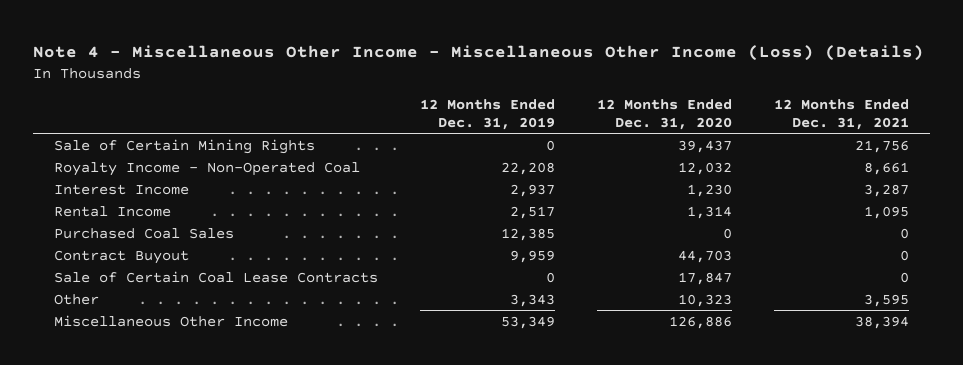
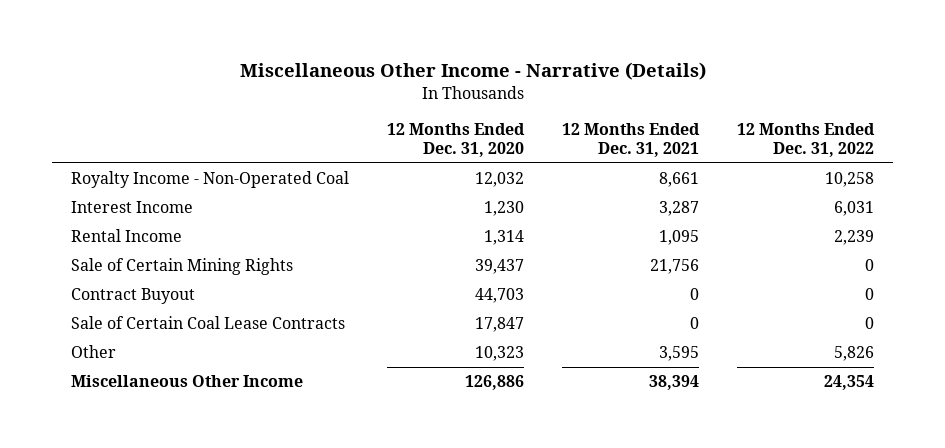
- Note 4 - Miscellaneous Other Income - Miscellaneous Other Income (Loss) (Details)
+ Miscellaneous Other Income - Narrative (Details)
- | 12 Months Ended Dec. 31, 2019 | 12 Months Ended Dec. 31, 2020 | 12 Months Ended Dec. 31, 2021
+ | 12 Months Ended Dec. 31, 2020 | 12 Months Ended Dec. 31, 2021 | 12 Months Ended Dec. 31, 2022
- Purchased Coal Sales | 12,385 | 0 | 0
moved down: Sale of Certain Mining Rights | 39,437 | 21,756 | 0

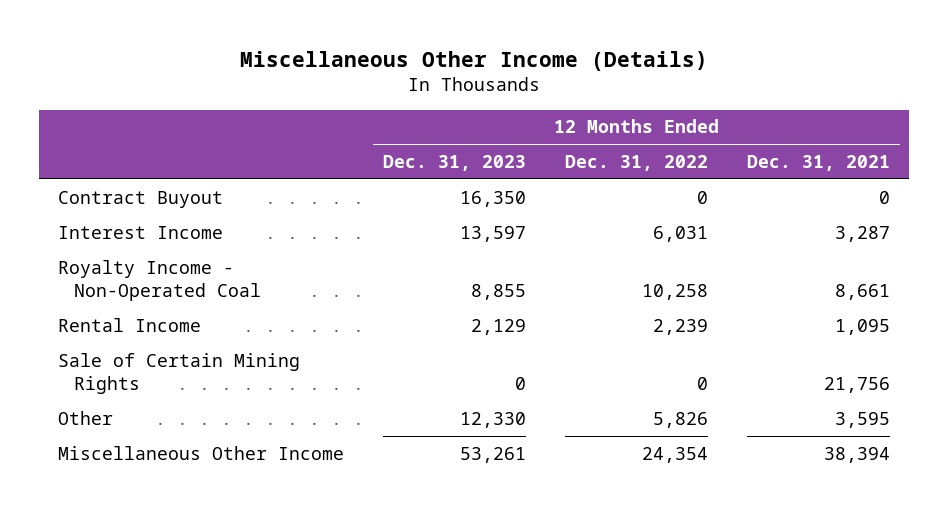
- Miscellaneous Other Income - Narrative (Details)
+ Miscellaneous Other Income (Details)
- | 12 Months Ended Dec. 31, 2020 | 12 Months Ended Dec. 31, 2021 | 12 Months Ended Dec. 31, 2022
+ | 12 Months Ended Dec. 31, 2023 | 12 Months Ended Dec. 31, 2022 | 12 Months Ended Dec. 31, 2021
moved up: Contract Buyout | 16,350 | 0 | 0
moved down: Royalty Income - Non-Operated Coal | 8,855 | 10,258 | 8,661
- Sale of Certain Coal Lease Contracts | 17,847 | 0 | 0

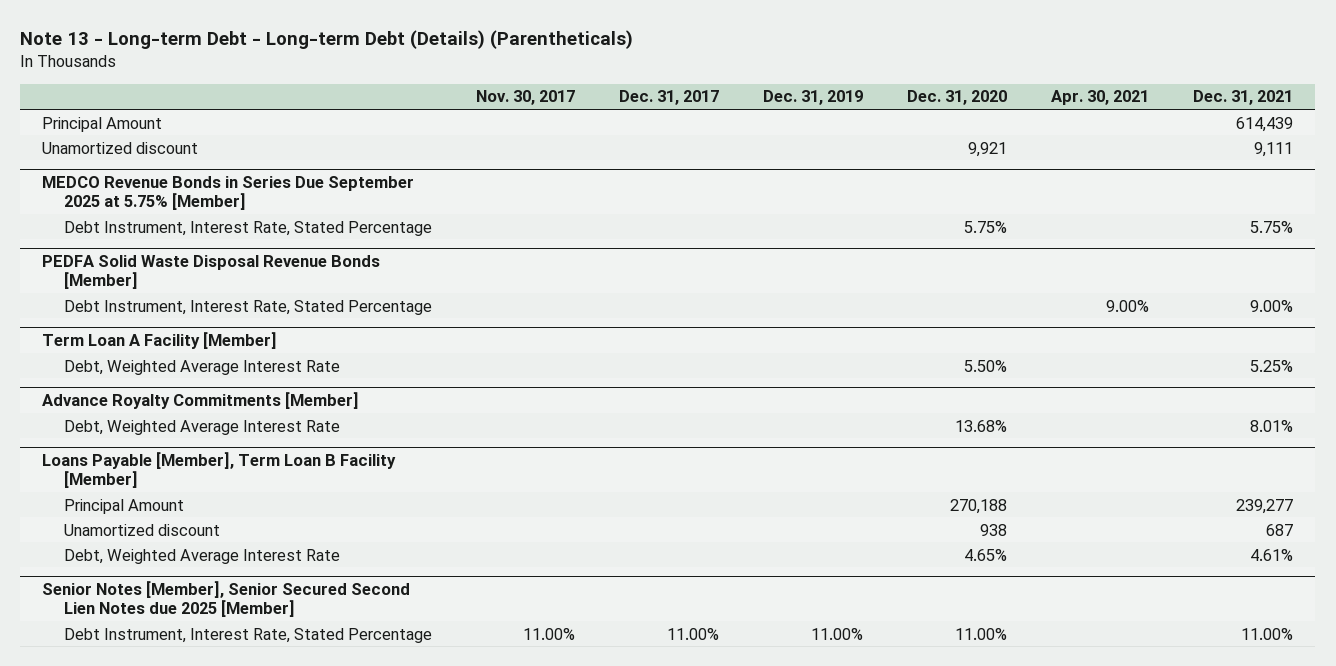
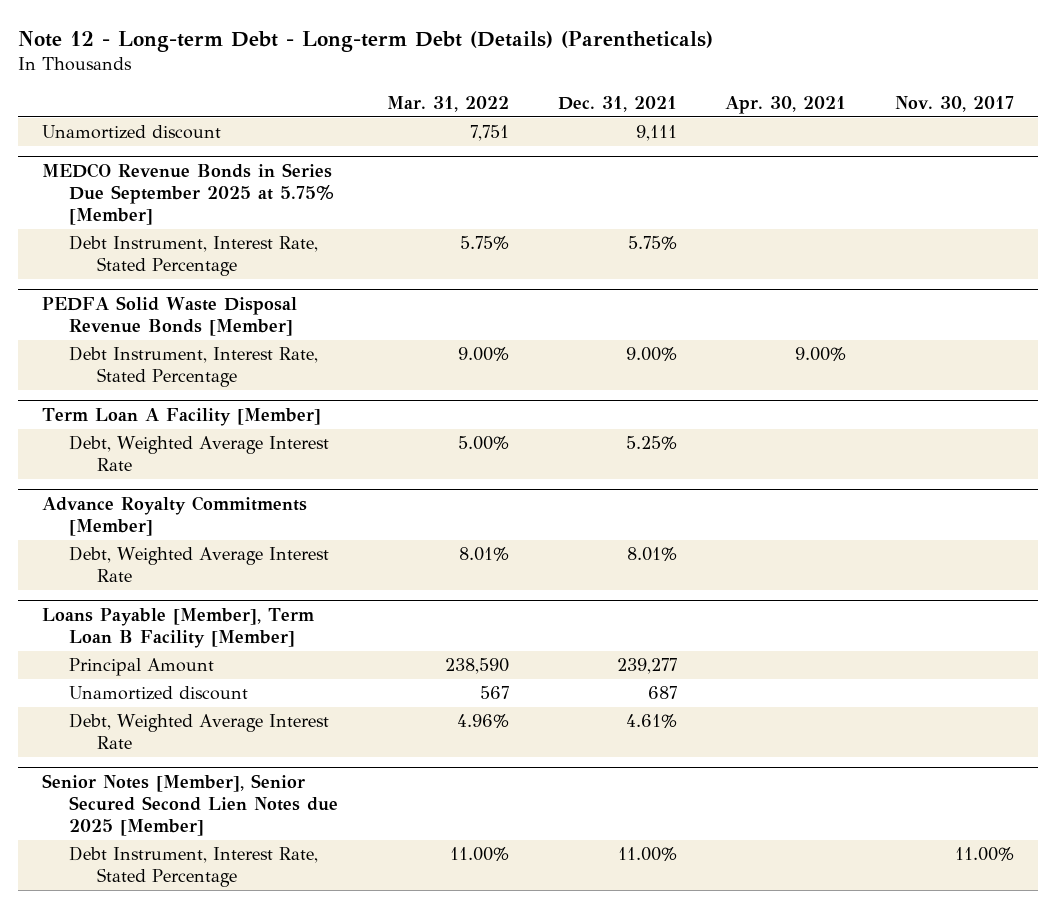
- Note 13 - Long-term Debt - Long-term Debt (Details) (Parentheticals)
+ Note 12 - Long-term Debt - Long-term Debt (Details) (Parentheticals)
- | Nov. 30, 2017 | Dec. 31, 2017 | Dec. 31, 2019 | Dec. 31, 2020 | Apr. 30, 2021 | Dec. 31, 2021
+ | Mar. 31, 2022 | Dec. 31, 2021 | Apr. 30, 2021 | Nov. 30, 2017
- Principal Amount | | | | | | 614,439

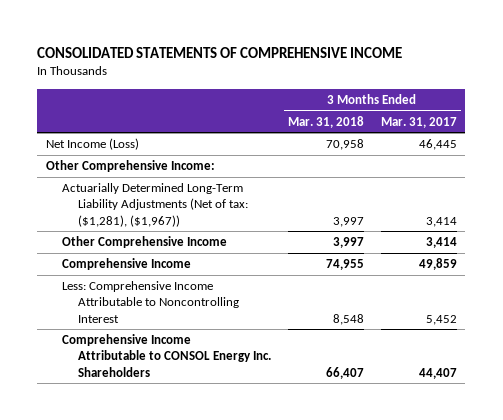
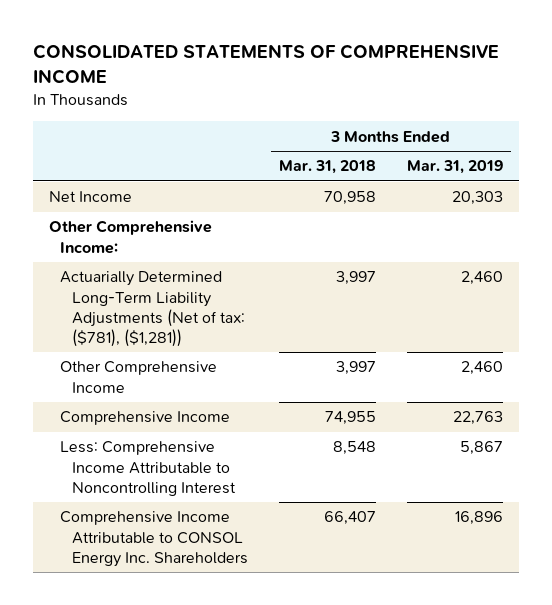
- | 3 Months Ended Mar. 31, 2018 | 3 Months Ended Mar. 31, 2017
+ | 3 Months Ended Mar. 31, 2018 | 3 Months Ended Mar. 31, 2019
- Net Income (Loss) | 70,958 | 46,445
+ Net Income | 70,958 | 20,303
- Actuarially Determined Long-Term Liability Adjustments (Net of tax: ($1,281), ($1,967)) | 3,997 | 3,414
+ Actuarially Determined Long-Term Liability Adjustments (Net of tax: ($781), ($1,281)) | 3,997 | 2,460

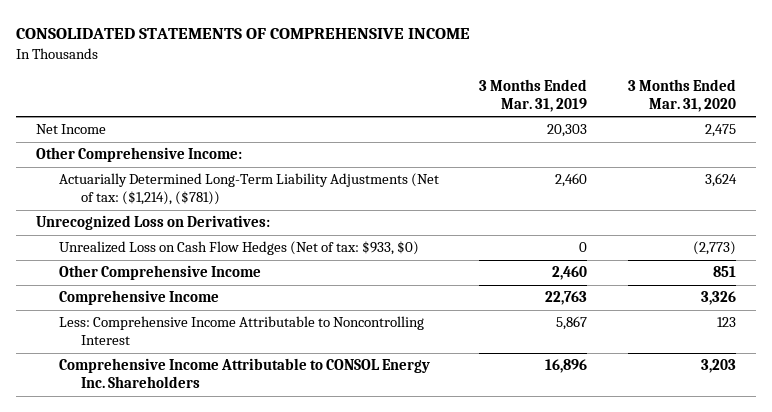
- | 3 Months Ended Mar. 31, 2018 | 3 Months Ended Mar. 31, 2019
+ | 3 Months Ended Mar. 31, 2019 | 3 Months Ended Mar. 31, 2020
- Actuarially Determined Long-Term Liability Adjustments (Net of tax: ($781), ($1,281)) | 3,997 | 2,460
+ Actuarially Determined Long-Term Liability Adjustments (Net of tax: ($1,214), ($781)) | 2,460 | 3,624
+ Unrecognized Loss on Derivatives:
+ Unrealized Loss on Cash Flow Hedges (Net of tax: $933, $0) | 0 | (2,773)

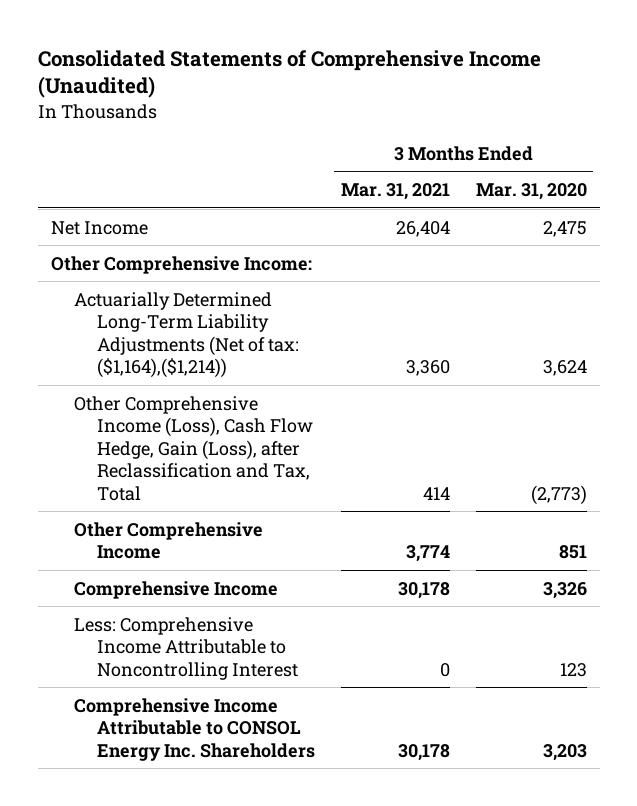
- CONSOLIDATED STATEMENTS OF COMPREHENSIVE INCOME
+ Consolidated Statements of Comprehensive Income (Unaudited)
- | 3 Months Ended Mar. 31, 2019 | 3 Months Ended Mar. 31, 2020
+ | 3 Months Ended Mar. 31, 2021 | 3 Months Ended Mar. 31, 2020
- Actuarially Determined Long-Term Liability Adjustments (Net of tax: ($1,214), ($781)) | 2,460 | 3,624
- Unrecognized Loss on Derivatives:
- Unrealized Loss on Cash Flow Hedges (Net of tax: $933, $0) | 0 | (2,773)
+ Actuarially Determined Long-Term Liability Adjustments (Net of tax: ($1,164),($1,214)) | 3,360 | 3,624
+ Other Comprehensive Income (Loss), Cash Flow Hedge, Gain (Loss), after Reclassification and Tax, Total | 414 | (2,773)

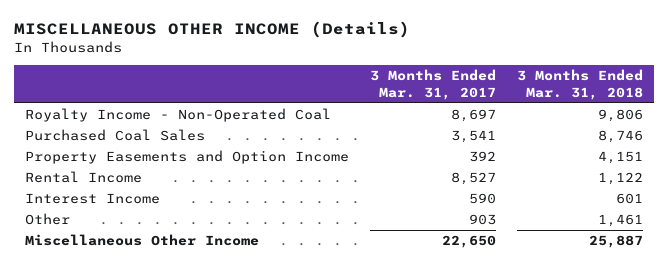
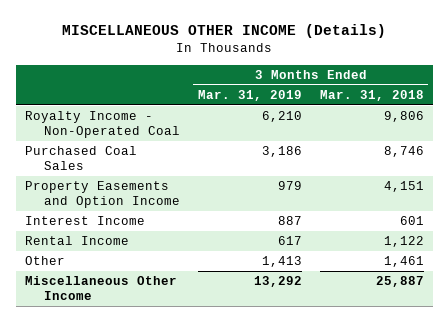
- | 3 Months Ended Mar. 31, 2017 | 3 Months Ended Mar. 31, 2018
+ | 3 Months Ended Mar. 31, 2019 | 3 Months Ended Mar. 31, 2018
moved down: Rental Income | 617 | 1,122

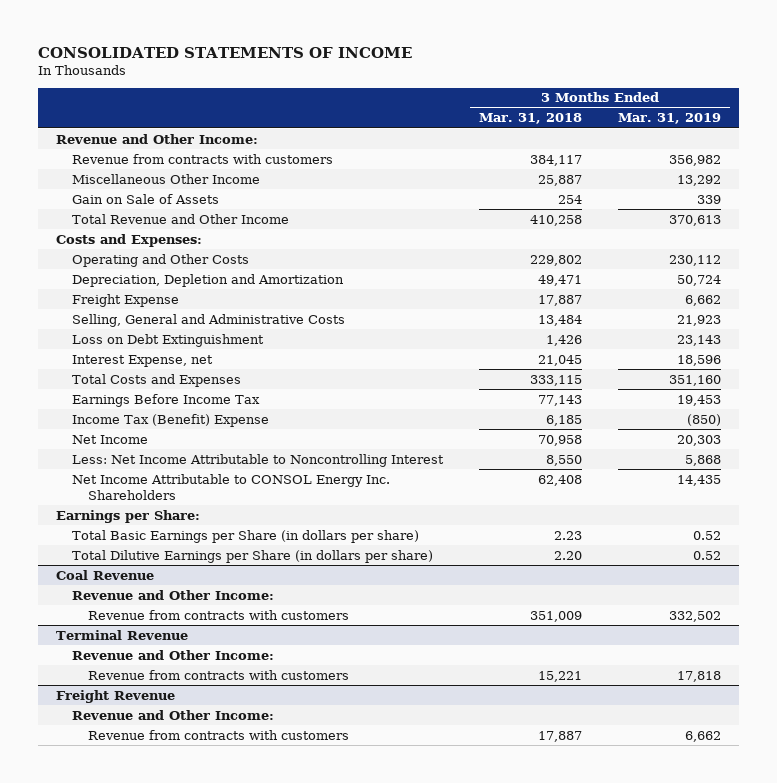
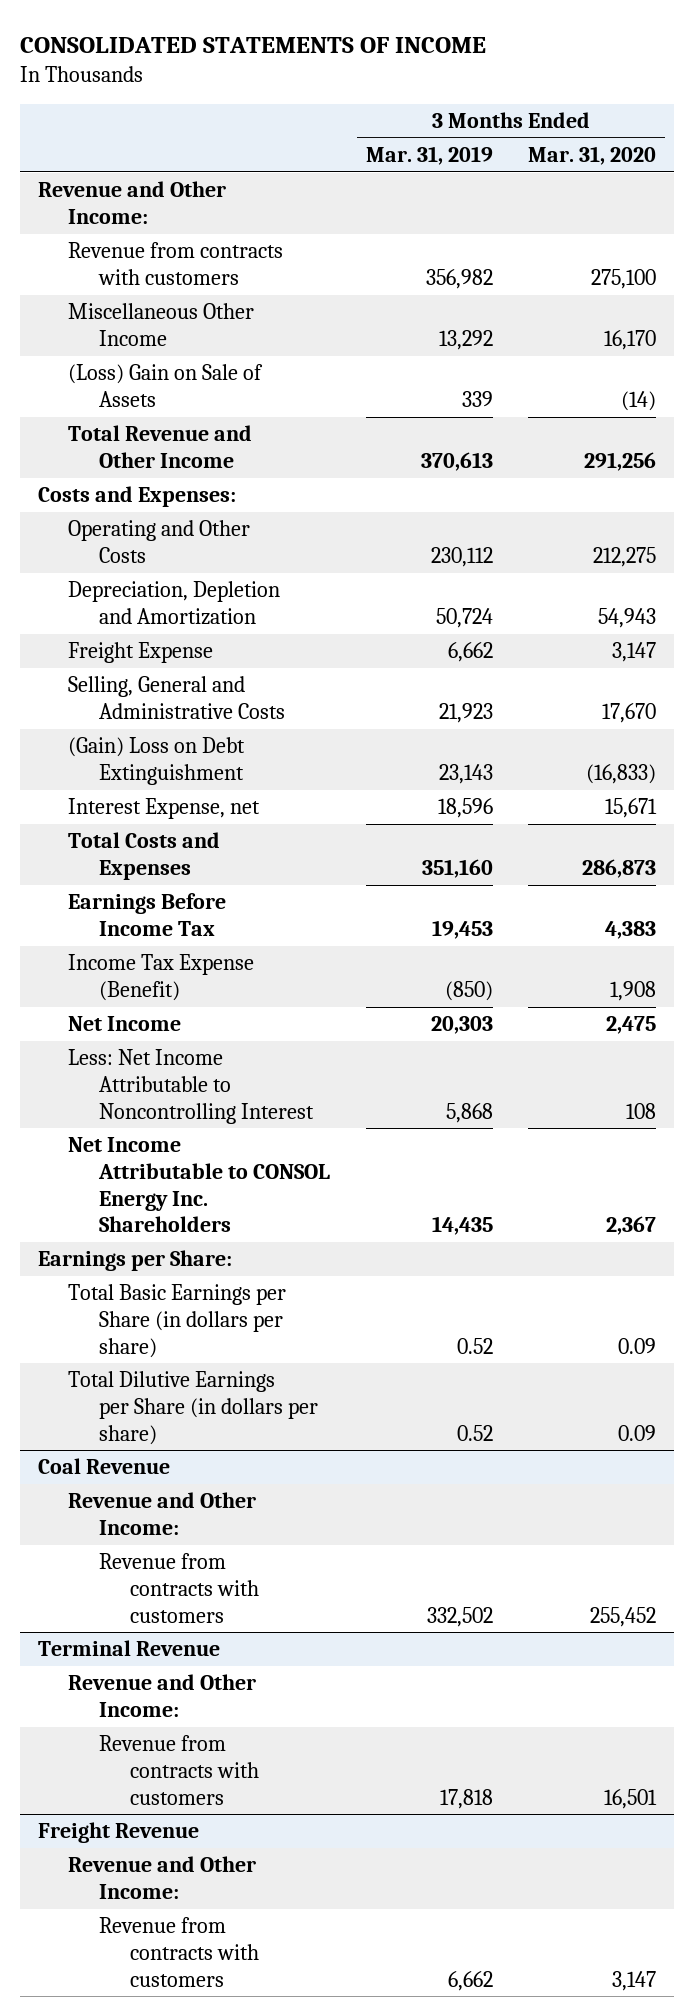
- | 3 Months Ended Mar. 31, 2018 | 3 Months Ended Mar. 31, 2019
+ | 3 Months Ended Mar. 31, 2019 | 3 Months Ended Mar. 31, 2020
- Gain on Sale of Assets | 254 | 339
+ (Loss) Gain on Sale of Assets | 339 | (14)
- Loss on Debt Extinguishment | 1,426 | 23,143
+ (Gain) Loss on Debt Extinguishment | 23,143 | (16,833)
- Income Tax (Benefit) Expense | 6,185 | (850)
+ Income Tax Expense (Benefit) | (850) | 1,908

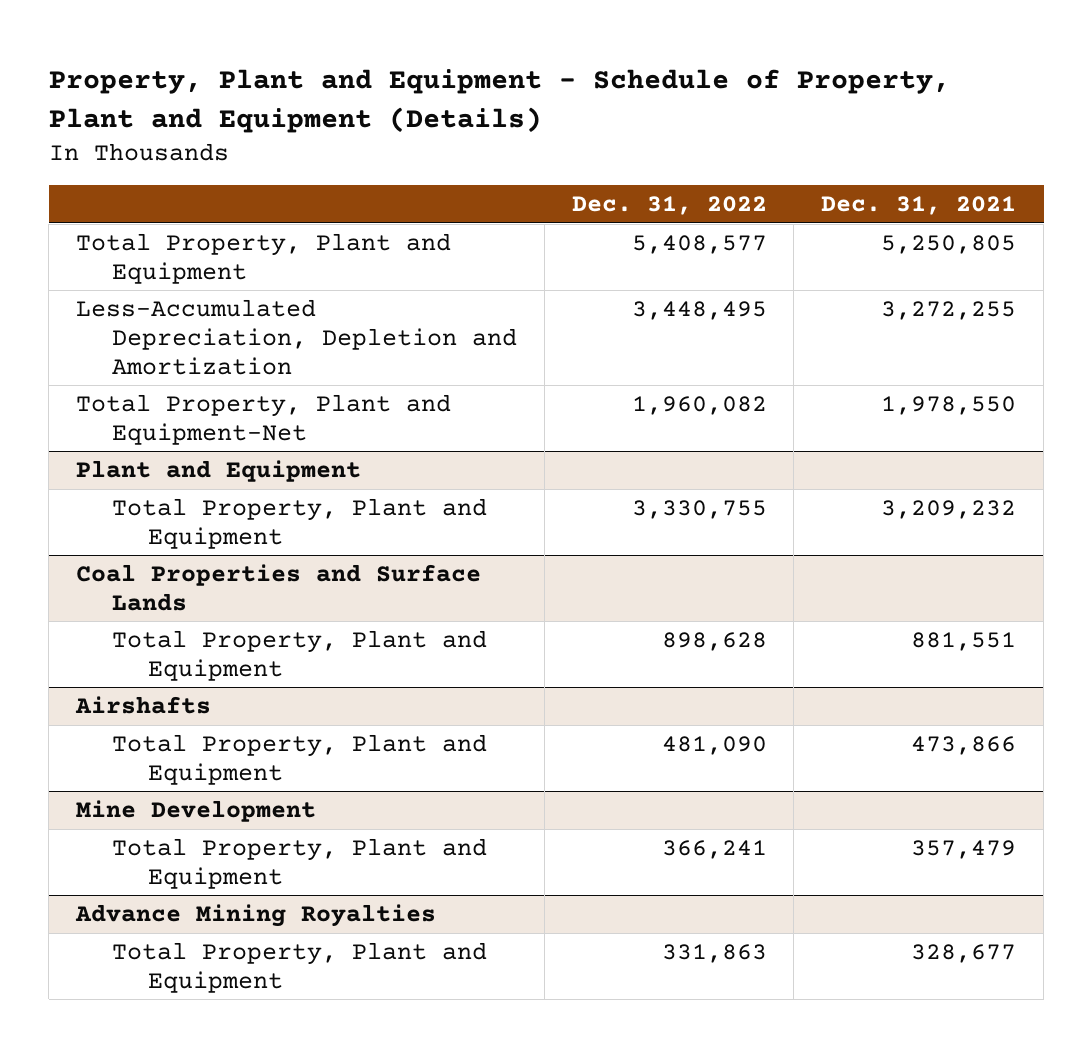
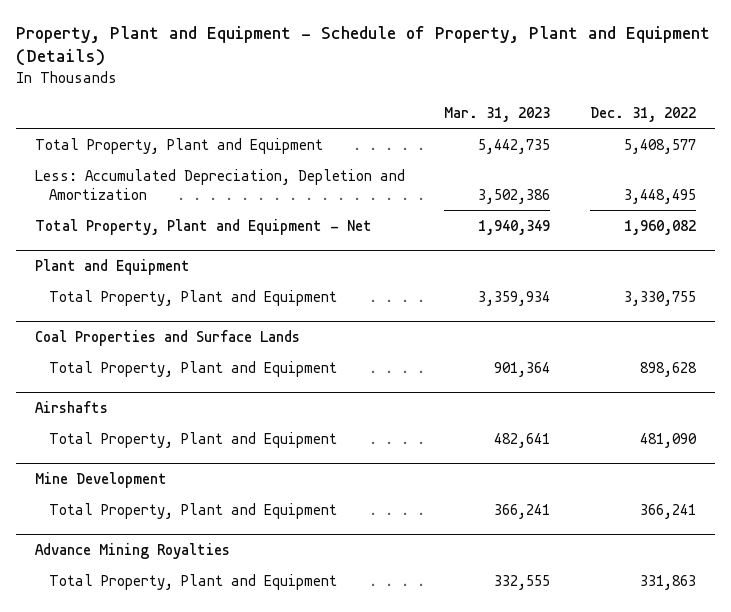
- | Dec. 31, 2022 | Dec. 31, 2021
+ | Mar. 31, 2023 | Dec. 31, 2022
- Less-Accumulated Depreciation, Depletion and Amortization | 3,448,495 | 3,272,255
- Total Property, Plant and Equipment-Net | 1,960,082 | 1,978,550
+ Less: Accumulated Depreciation, Depletion and Amortization | 3,502,386 | 3,448,495
+ Total Property, Plant and Equipment - Net | 1,940,349 | 1,960,082

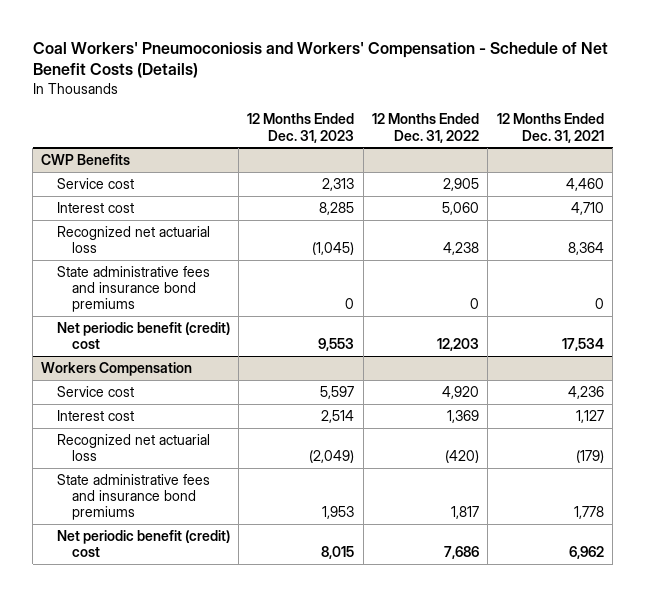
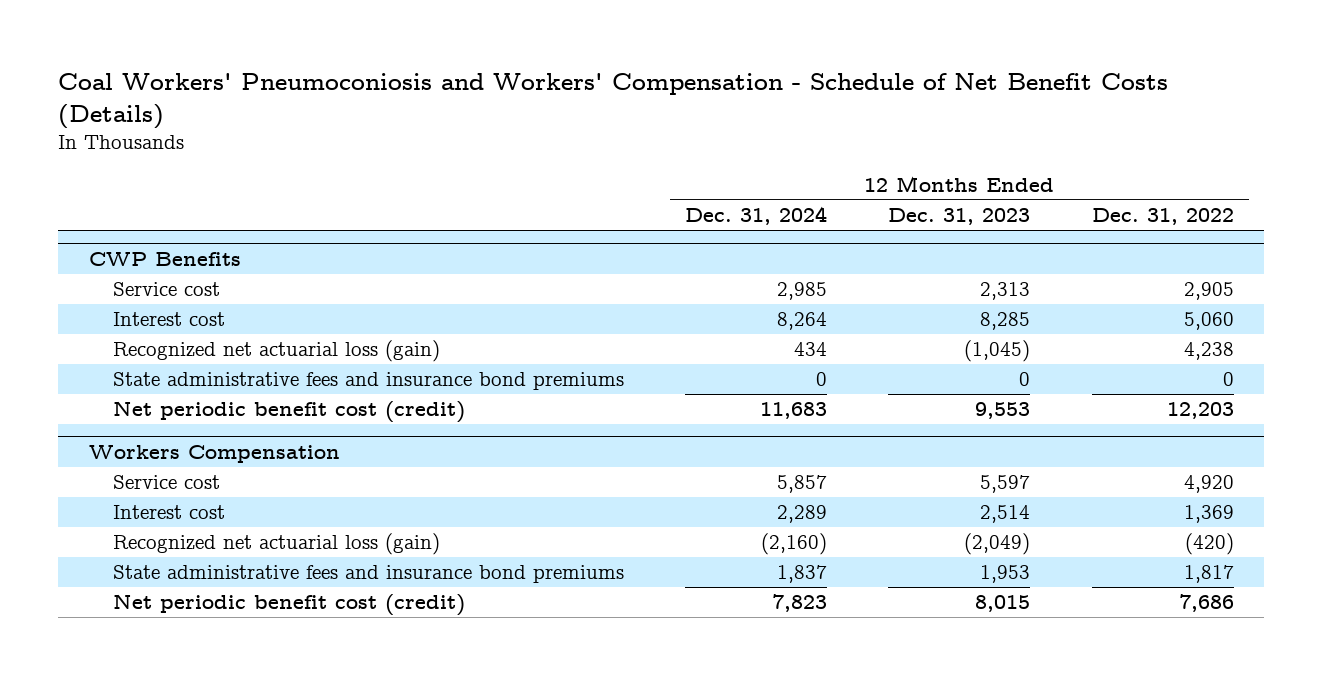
- | 12 Months Ended Dec. 31, 2023 | 12 Months Ended Dec. 31, 2022 | 12 Months Ended Dec. 31, 2021
+ | 12 Months Ended Dec. 31, 2024 | 12 Months Ended Dec. 31, 2023 | 12 Months Ended Dec. 31, 2022
@ CWP Benefits
- Recognized net actuarial loss | (1,045) | 4,238 | 8,364
+ Recognized net actuarial loss (gain) | 434 | (1,045) | 4,238
- Net periodic benefit (credit) cost | 9,553 | 12,203 | 17,534
+ Net periodic benefit cost (credit) | 11,683 | 9,553 | 12,203
@ Workers Compensation
- Recognized net actuarial loss | (2,049) | (420) | (179)
+ Recognized net actuarial loss (gain) | (2,160) | (2,049) | (420)
- Net periodic benefit (credit) cost | 8,015 | 7,686 | 6,962
+ Net periodic benefit cost (credit) | 7,823 | 8,015 | 7,686

